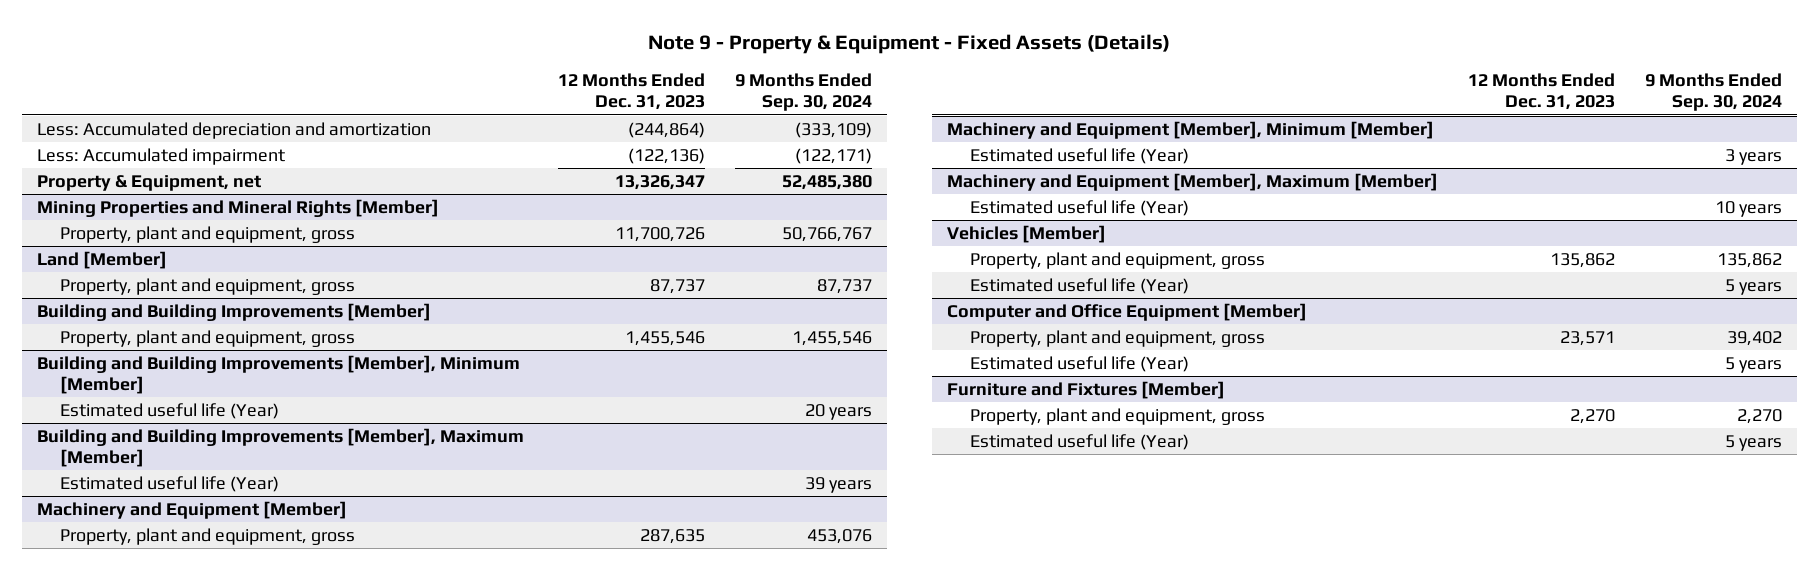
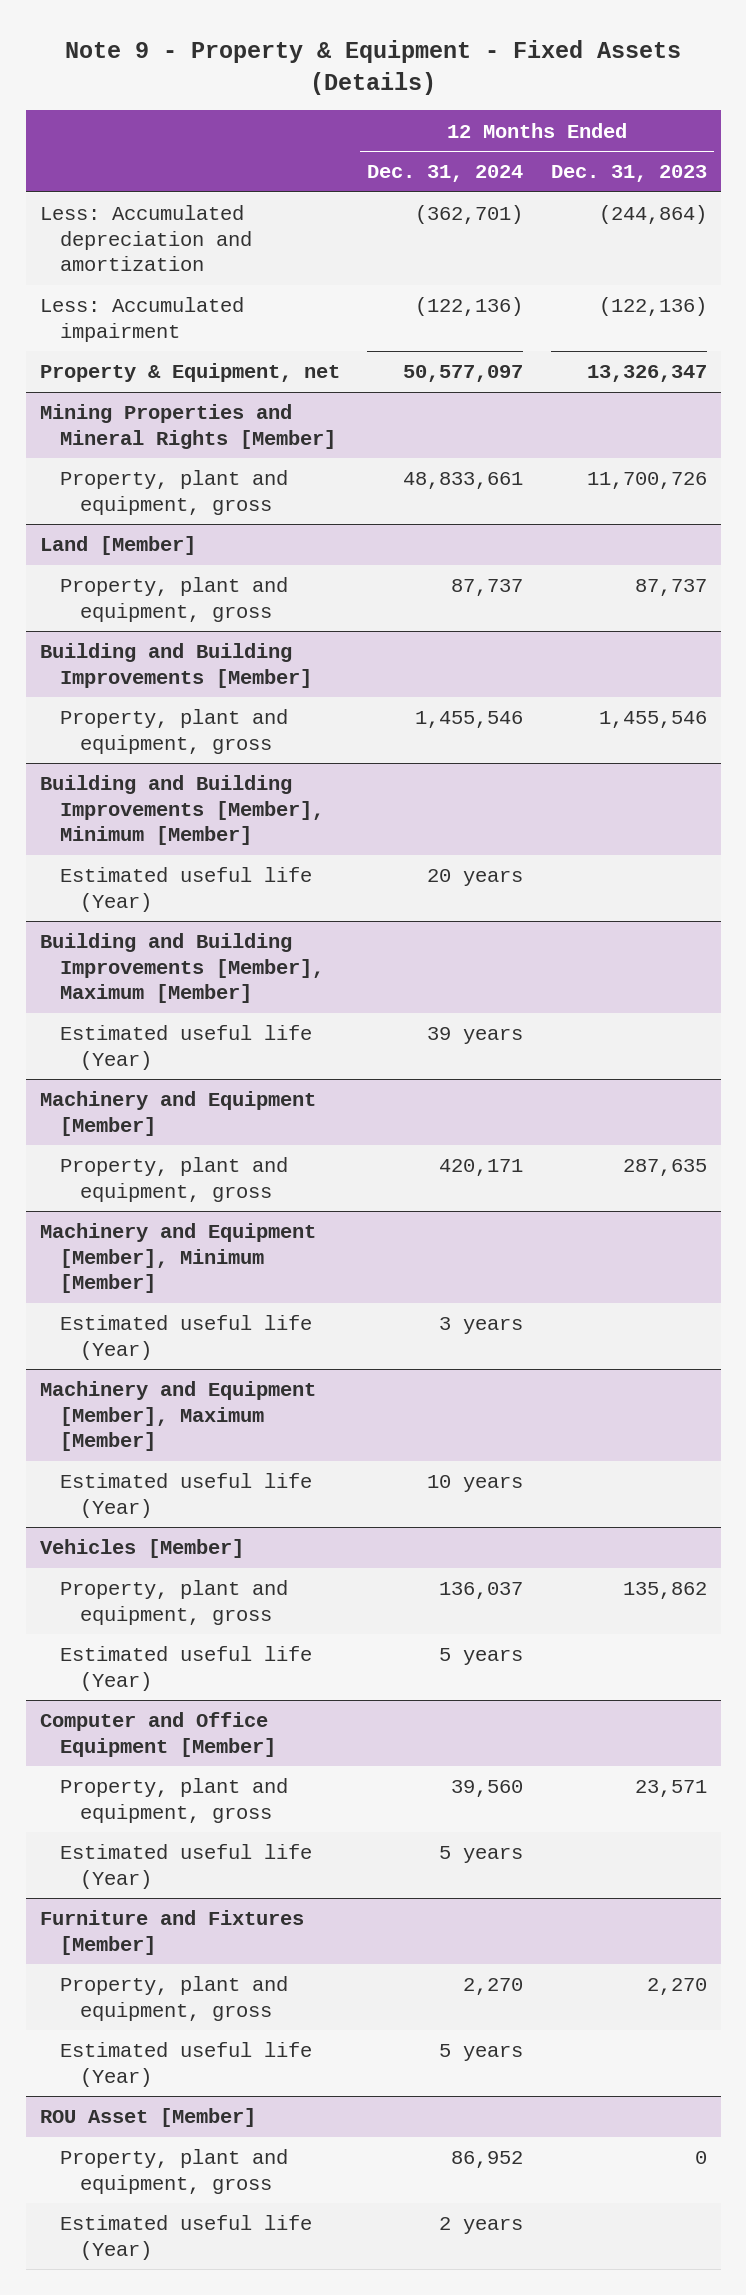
- | 12 Months Ended Dec. 31, 2023 | 9 Months Ended Sep. 30, 2024
+ | 12 Months Ended Dec. 31, 2024 | 12 Months Ended Dec. 31, 2023
+ ROU Asset [Member]
+ Property, plant and equipment, gross | 86,952 | 0
+ Estimated useful life (Year) | 2 years |

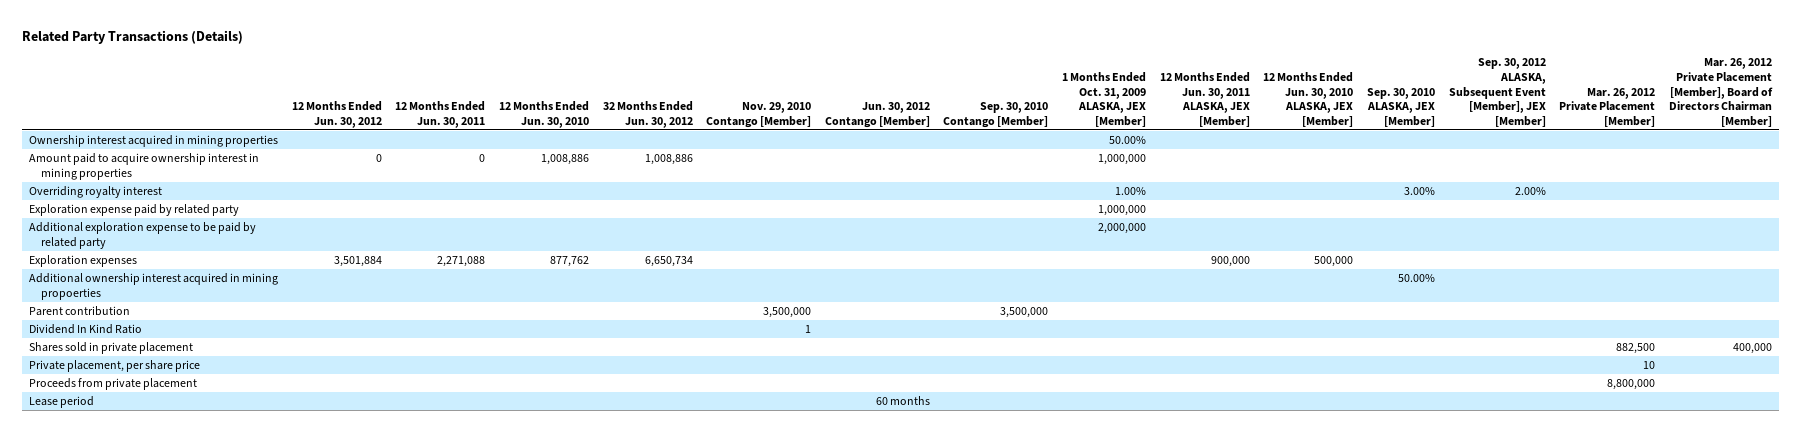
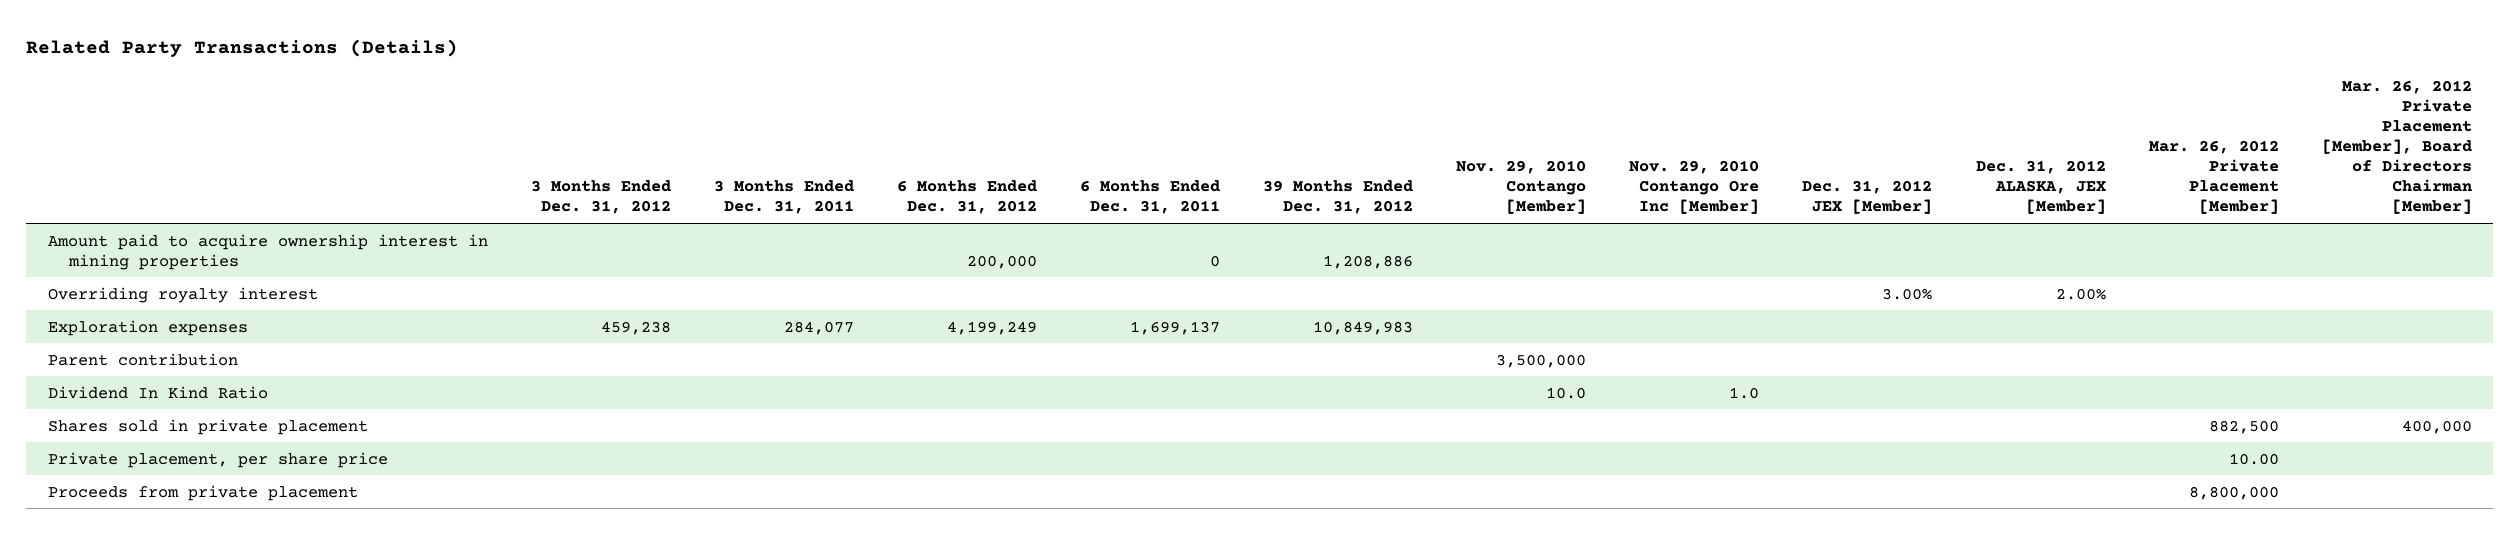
- | 12 Months Ended Jun. 30, 2012 | 12 Months Ended Jun. 30, 2011 | 12 Months Ended Jun. 30, 2010 | 32 Months Ended Jun. 30, 2012 | Nov. 29, 2010 Contango [Member] | Jun. 30, 2012 Contango [Member] | Sep. 30, 2010 Contango [Member] | 1 Months Ended Oct. 31, 2009 ALASKA, JEX [Member] | 12 Months Ended Jun. 30, 2011 ALASKA, JEX [Member] | 12 Months Ended Jun. 30, 2010 ALASKA, JEX [Member] | Sep. 30, 2010 ALASKA, JEX [Member] | Sep. 30, 2012 ALASKA, Subsequent Event [Member], JEX [Member] | Mar. 26, 2012 Private Placement [Member] | Mar. 26, 2012 Private Placement [Member], Board of Directors Chairman [Member]
+ | 3 Months Ended Dec. 31, 2012 | 3 Months Ended Dec. 31, 2011 | 6 Months Ended Dec. 31, 2012 | 6 Months Ended Dec. 31, 2011 | 39 Months Ended Dec. 31, 2012 | Nov. 29, 2010 Contango [Member] | Nov. 29, 2010 Contango Ore Inc [Member] | Dec. 31, 2012 JEX [Member] | Dec. 31, 2012 ALASKA, JEX [Member] | Mar. 26, 2012 Private Placement [Member] | Mar. 26, 2012 Private Placement [Member], Board of Directors Chairman [Member]
- Ownership interest acquired in mining properties | | | | | | | | 50.00% | | | | | |
- Exploration expense paid by related party | | | | | | | | 1,000,000 | | | | | |
- Additional exploration expense to be paid by related party | | | | | | | | 2,000,000 | | | | | |
- Additional ownership interest acquired in mining propoerties | | | | | | | | | | | 50.00% | | |
- Dividend In Kind Ratio | | | | | 1 | | | | | | | | |
+ Dividend In Kind Ratio | | | | | | 10.0 | 1.0 | | | |
- Private placement, per share price | | | | | | | | | | | | | 10 |
+ Private placement, per share price | | | | | | | | | | 10.00 |
- Lease period | | | | | | 60 months | | | | | | | |

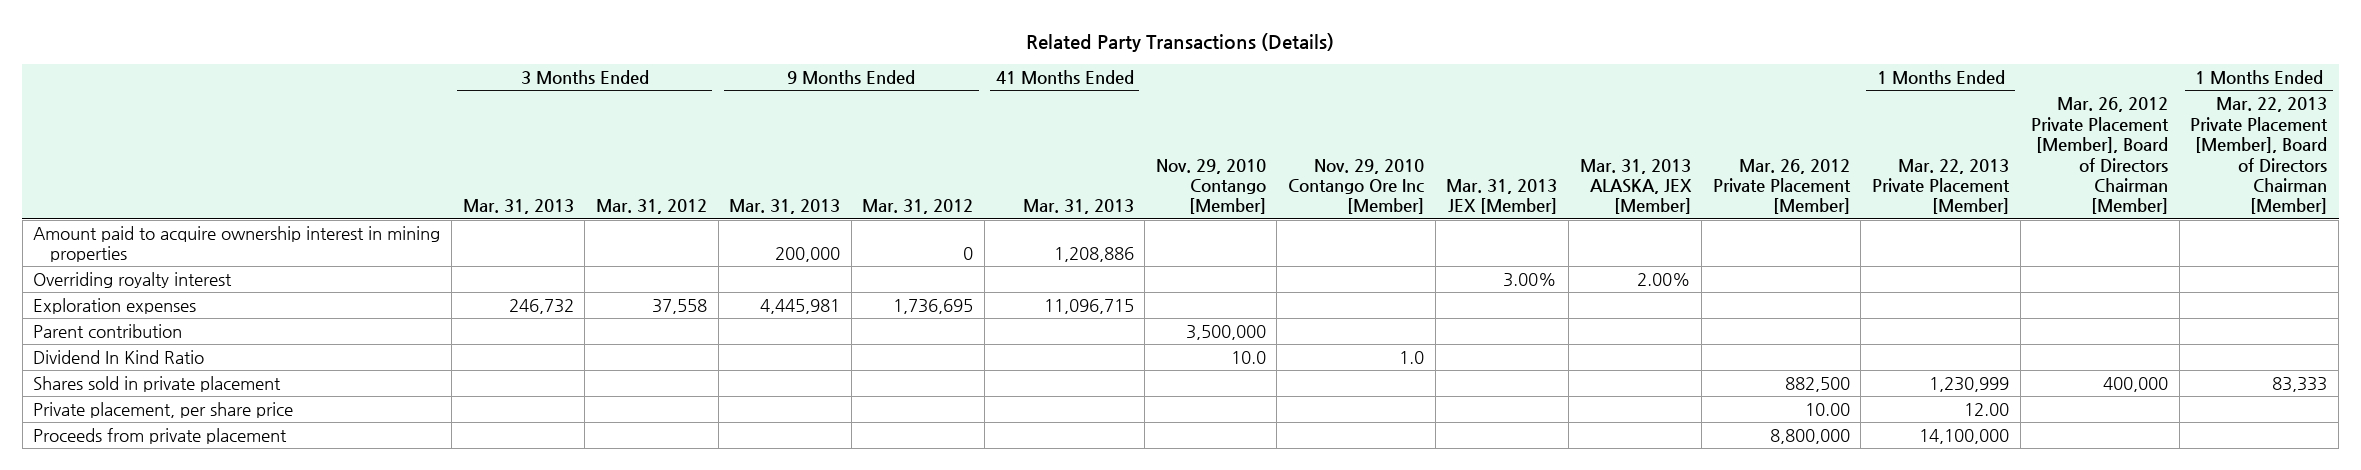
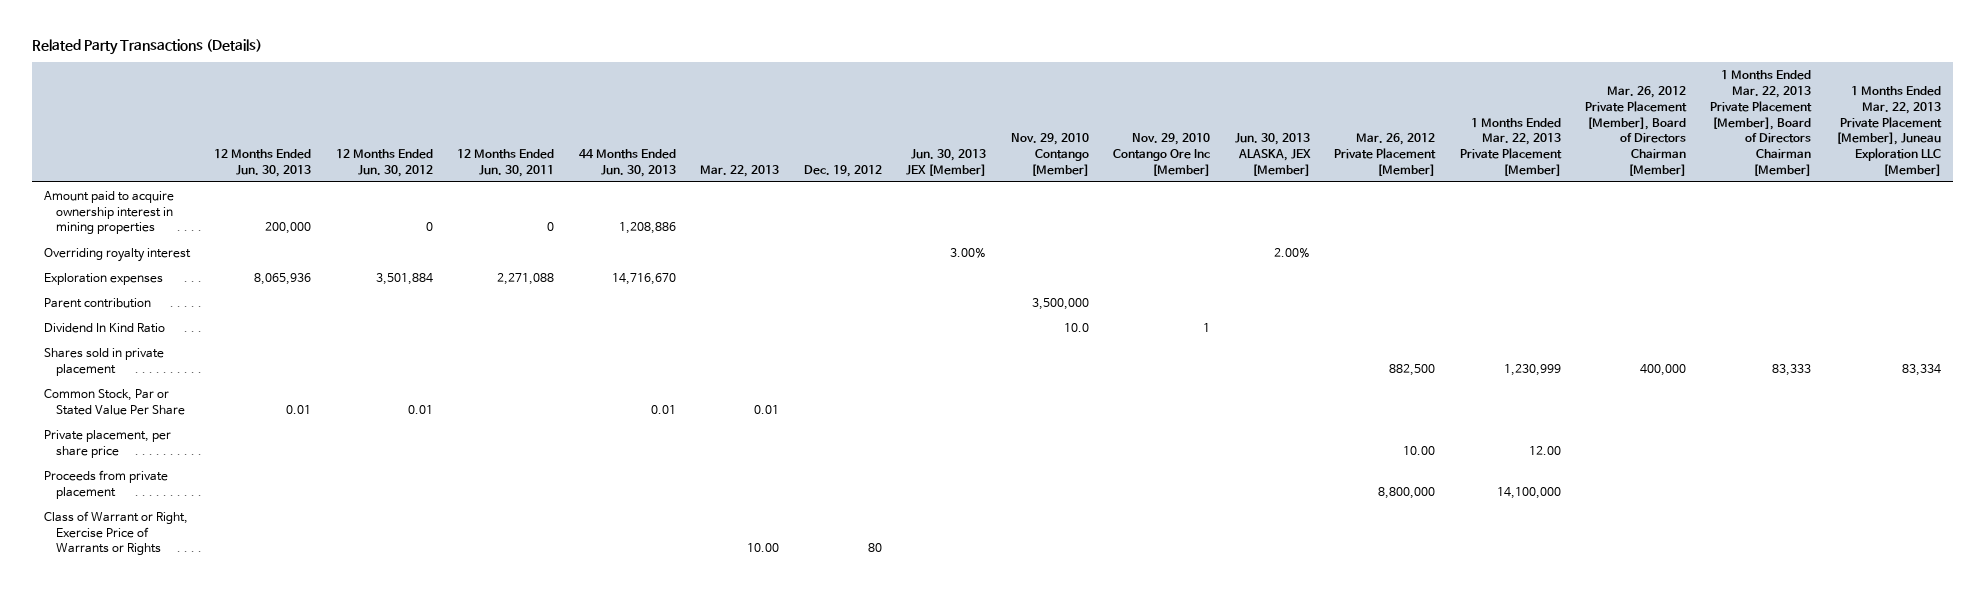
- | 3 Months Ended Mar. 31, 2013 | 3 Months Ended Mar. 31, 2012 | 9 Months Ended Mar. 31, 2013 | 9 Months Ended Mar. 31, 2012 | 41 Months Ended Mar. 31, 2013 | Nov. 29, 2010 Contango [Member] | Nov. 29, 2010 Contango Ore Inc [Member] | Mar. 31, 2013 JEX [Member] | Mar. 31, 2013 ALASKA, JEX [Member] | Mar. 26, 2012 Private Placement [Member] | 1 Months Ended Mar. 22, 2013 Private Placement [Member] | Mar. 26, 2012 Private Placement [Member], Board of Directors Chairman [Member] | 1 Months Ended Mar. 22, 2013 Private Placement [Member], Board of Directors Chairman [Member]
+ | 12 Months Ended Jun. 30, 2013 | 12 Months Ended Jun. 30, 2012 | 12 Months Ended Jun. 30, 2011 | 44 Months Ended Jun. 30, 2013 | Mar. 22, 2013 | Dec. 19, 2012 | Jun. 30, 2013 JEX [Member] | Nov. 29, 2010 Contango [Member] | Nov. 29, 2010 Contango Ore Inc [Member] | Jun. 30, 2013 ALASKA, JEX [Member] | Mar. 26, 2012 Private Placement [Member] | 1 Months Ended Mar. 22, 2013 Private Placement [Member] | Mar. 26, 2012 Private Placement [Member], Board of Directors Chairman [Member] | 1 Months Ended Mar. 22, 2013 Private Placement [Member], Board of Directors Chairman [Member] | 1 Months Ended Mar. 22, 2013 Private Placement [Member], Juneau Exploration LLC [Member]
- Dividend In Kind Ratio | | | | | | 10.0 | 1.0 | | | | | |
+ Dividend In Kind Ratio | | | | | | | | 10.0 | 1 | | | | | |
+ Common Stock, Par or Stated Value Per Share | 0.01 | 0.01 | | 0.01 | 0.01 | | | | | | | | | |
+ Class of Warrant or Right, Exercise Price of Warrants or Rights | | | | | 10.00 | 80 | | | | | | | | |

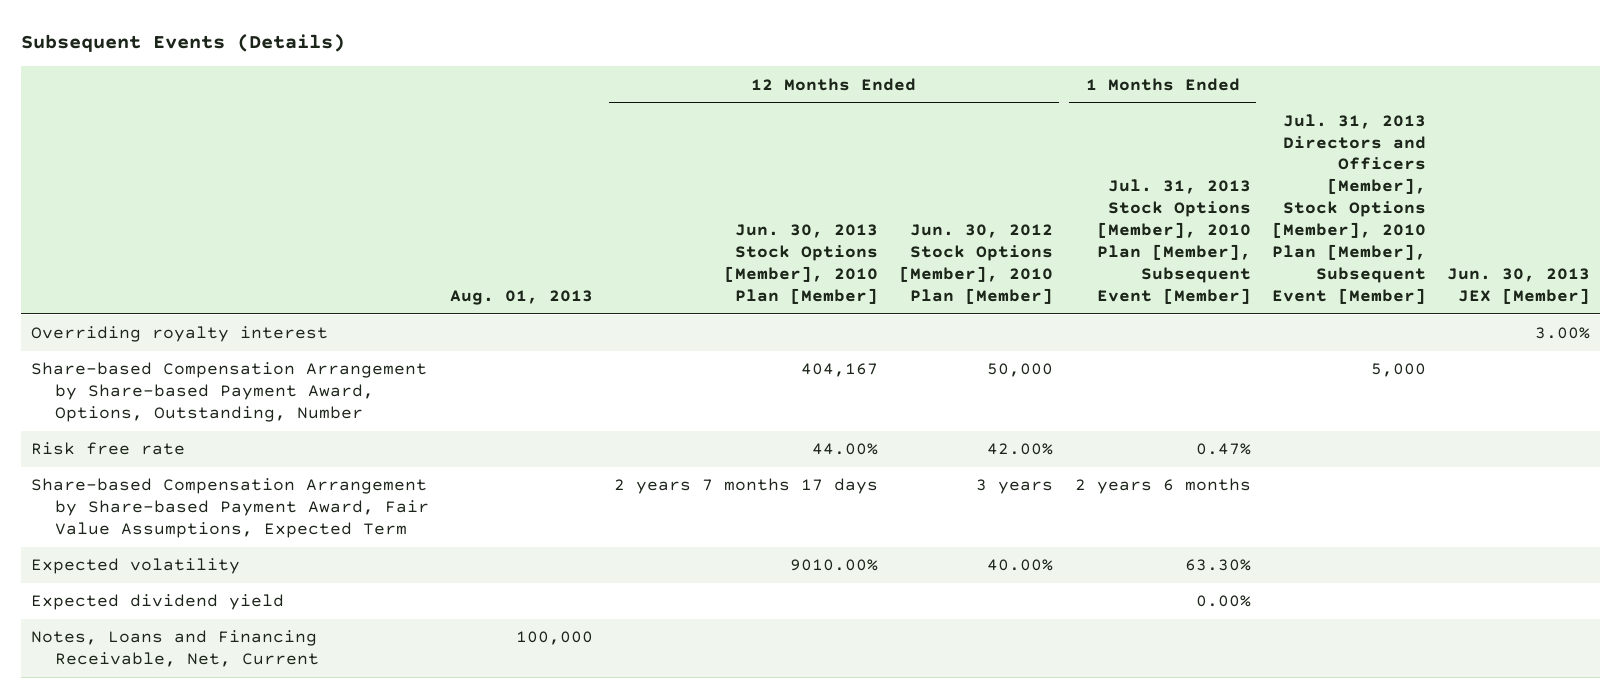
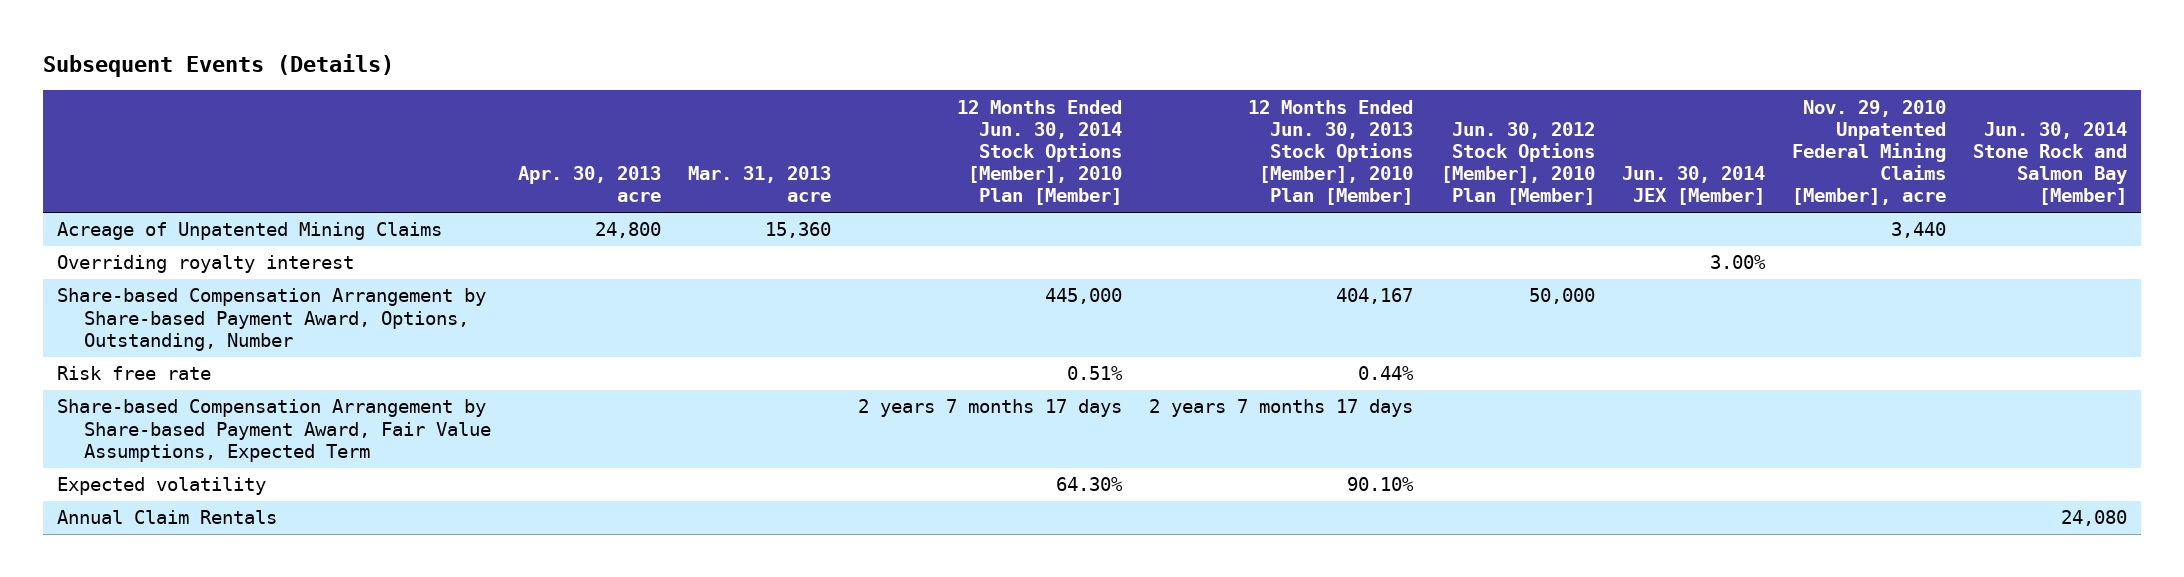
- | Aug. 01, 2013 | 12 Months Ended Jun. 30, 2013 Stock Options [Member], 2010 Plan [Member] | 12 Months Ended Jun. 30, 2012 Stock Options [Member], 2010 Plan [Member] | 1 Months Ended Jul. 31, 2013 Stock Options [Member], 2010 Plan [Member], Subsequent Event [Member] | Jul. 31, 2013 Directors and Officers [Member], Stock Options [Member], 2010 Plan [Member], Subsequent Event [Member] | Jun. 30, 2013 JEX [Member]
+ | Apr. 30, 2013 acre | Mar. 31, 2013 acre | 12 Months Ended Jun. 30, 2014 Stock Options [Member], 2010 Plan [Member] | 12 Months Ended Jun. 30, 2013 Stock Options [Member], 2010 Plan [Member] | Jun. 30, 2012 Stock Options [Member], 2010 Plan [Member] | Jun. 30, 2014 JEX [Member] | Nov. 29, 2010 Unpatented Federal Mining Claims [Member], acre | Jun. 30, 2014 Stone Rock and Salmon Bay [Member]
+ Acreage of Unpatented Mining Claims | 24,800 | 15,360 | | | | | 3,440 |
- Risk free rate | | 44.00% | 42.00% | 0.47% | |
+ Risk free rate | | | 0.51% | 0.44% | | | |
- Expected volatility | | 9010.00% | 40.00% | 63.30% | |
- Expected dividend yield | | | | 0.00% | |
- Notes, Loans and Financing Receivable, Net, Current | 100,000 | | | | |
+ Expected volatility | | | 64.30% | 90.10% | | | |
+ Annual Claim Rentals | | | | | | | | 24,080

